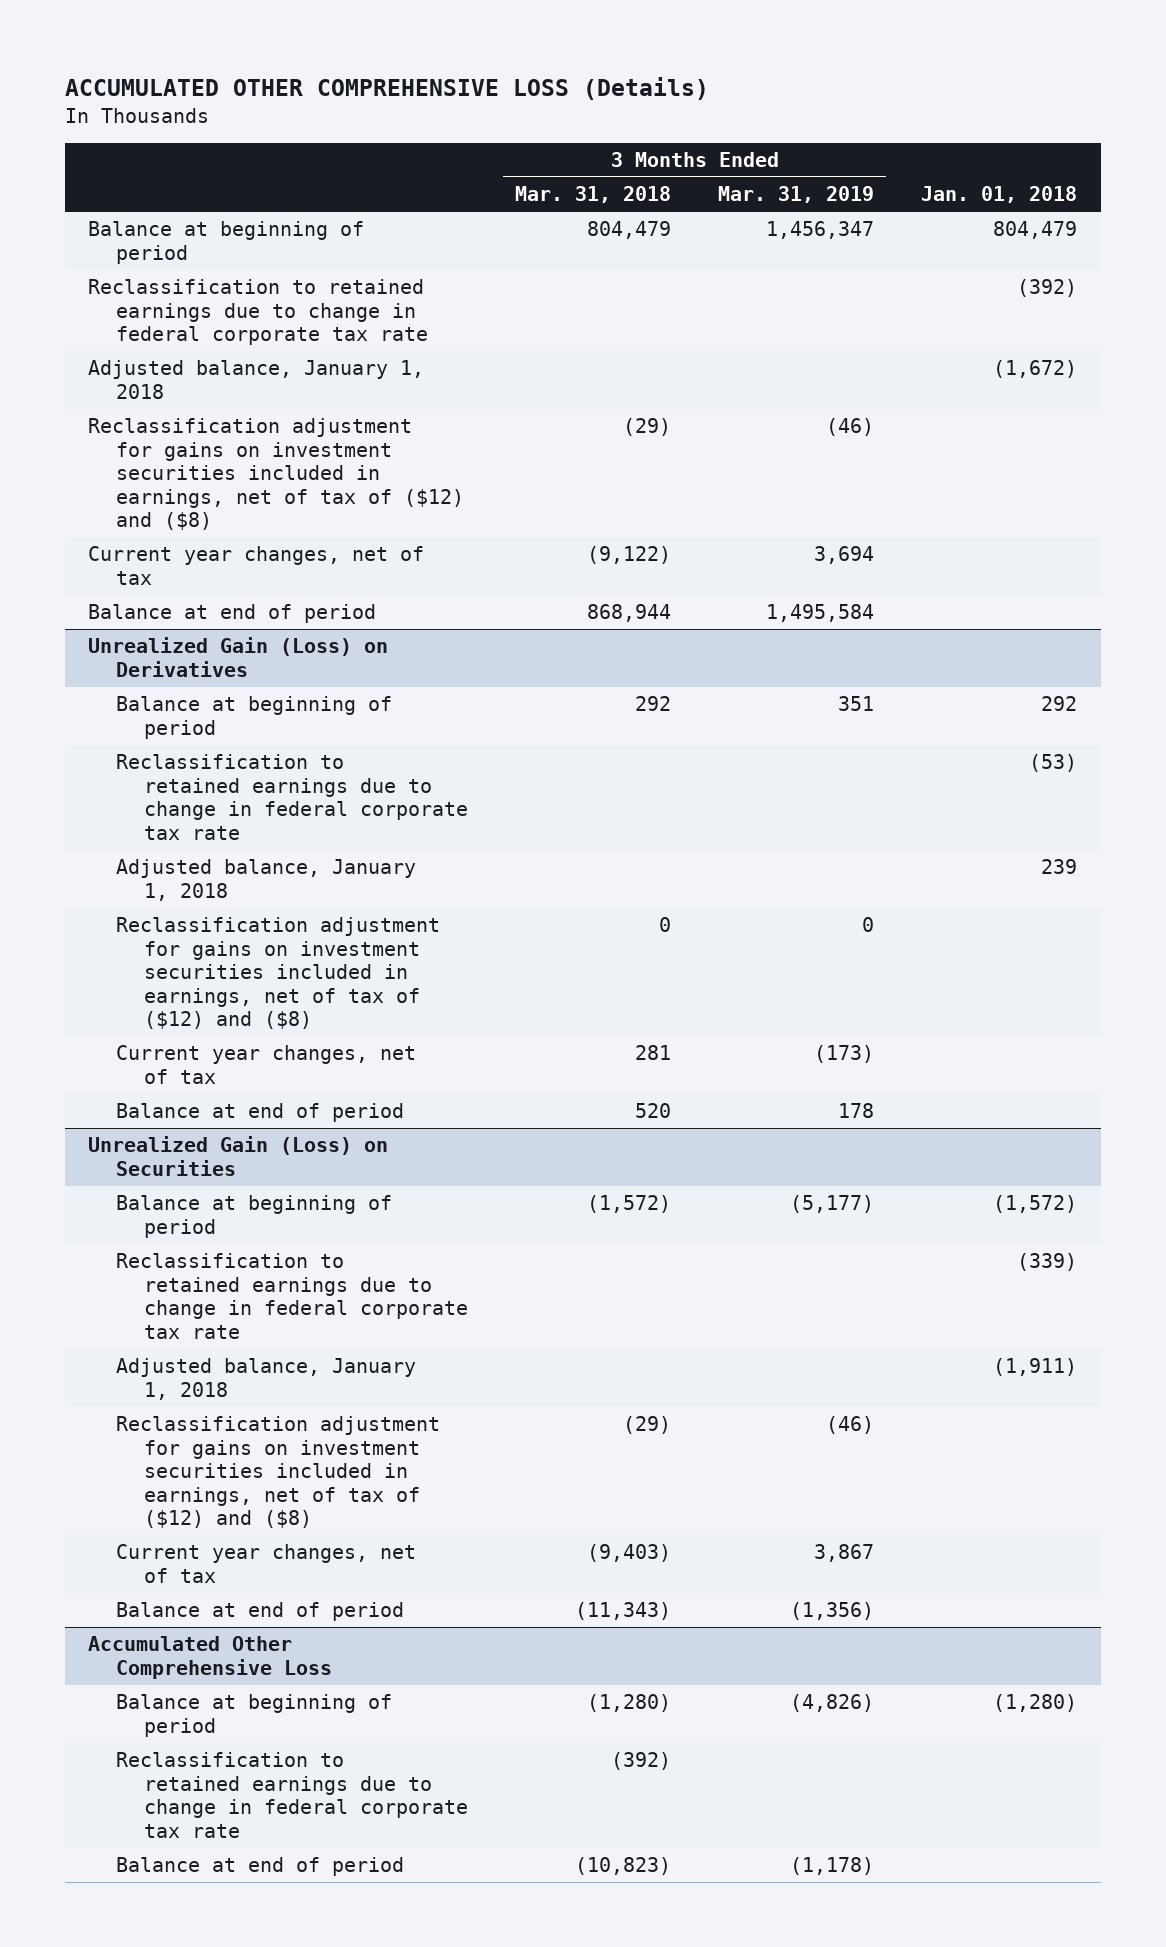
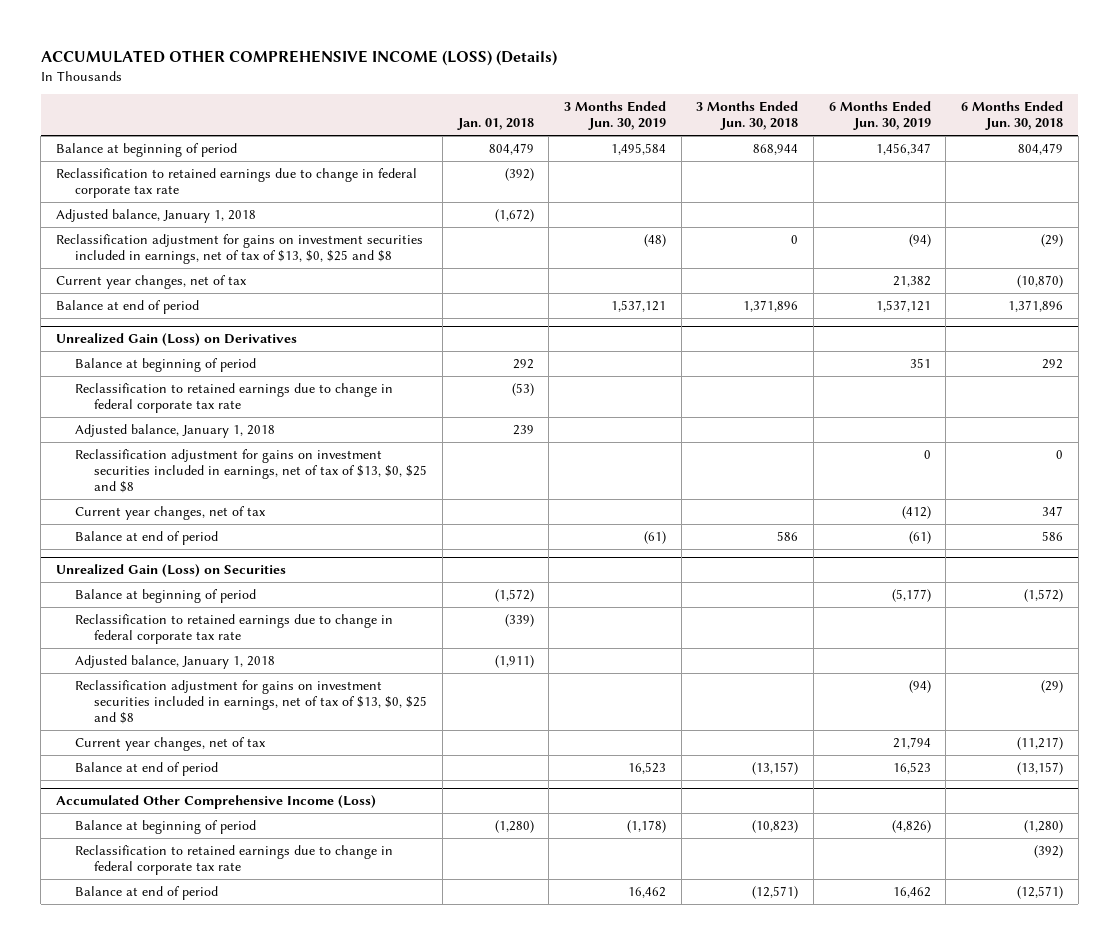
- ACCUMULATED OTHER COMPREHENSIVE LOSS (Details)
+ ACCUMULATED OTHER COMPREHENSIVE INCOME (LOSS) (Details)
- | 3 Months Ended Mar. 31, 2018 | 3 Months Ended Mar. 31, 2019 | Jan. 01, 2018
+ | Jan. 01, 2018 | 3 Months Ended Jun. 30, 2019 | 3 Months Ended Jun. 30, 2018 | 6 Months Ended Jun. 30, 2019 | 6 Months Ended Jun. 30, 2018
- Reclassification adjustment for gains on investment securities included in earnings, net of tax of ($12) and ($8) | (29) | (46) |
+ Reclassification adjustment for gains on investment securities included in earnings, net of tax of $13, $0, $25 and $8 | | (48) | 0 | (94) | (29)
@ Unrealized Gain (Loss) on Derivatives
- Reclassification adjustment for gains on investment securities included in earnings, net of tax of ($12) and ($8) | 0 | 0 |
+ Reclassification adjustment for gains on investment securities included in earnings, net of tax of $13, $0, $25 and $8 | | | | 0 | 0
@ Unrealized Gain (Loss) on Securities
- Reclassification adjustment for gains on investment securities included in earnings, net of tax of ($12) and ($8) | (29) | (46) |
+ Reclassification adjustment for gains on investment securities included in earnings, net of tax of $13, $0, $25 and $8 | | | | (94) | (29)
- Accumulated Other Comprehensive Loss
+ Accumulated Other Comprehensive Income (Loss)

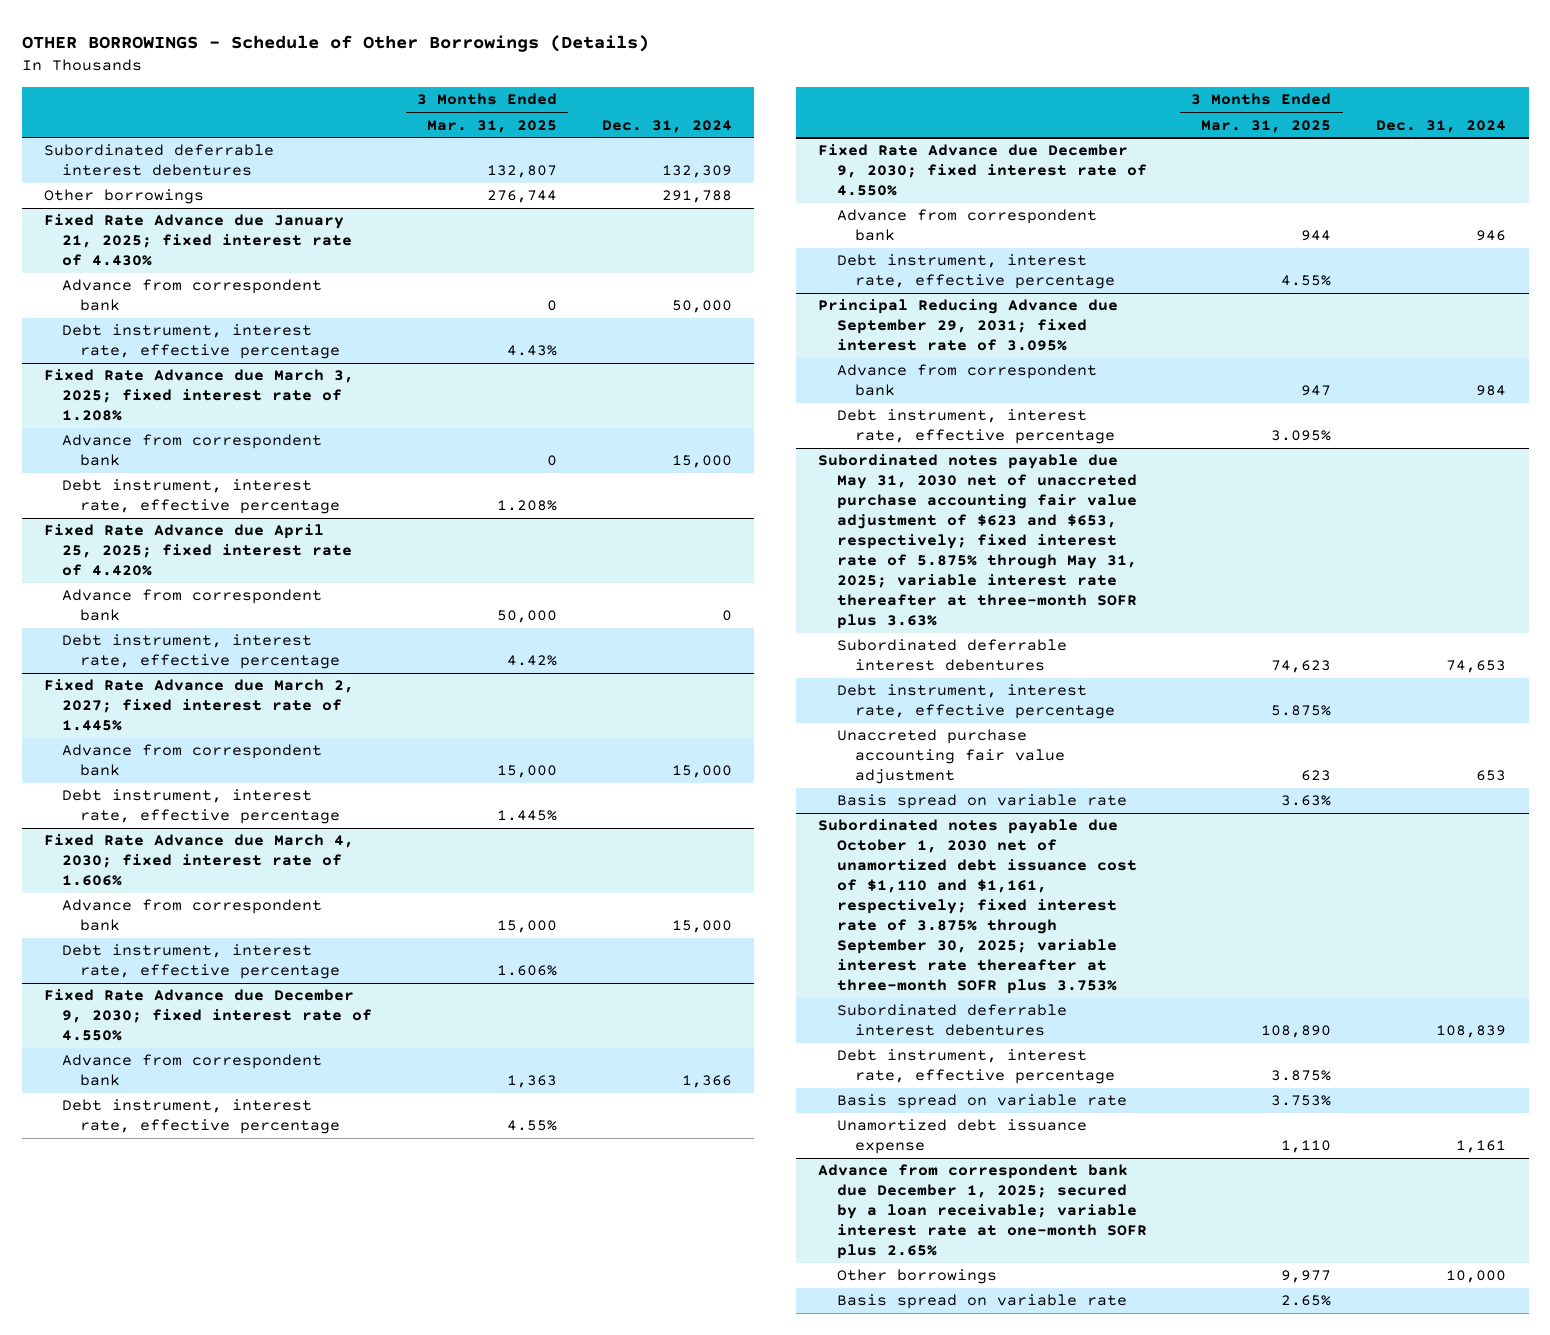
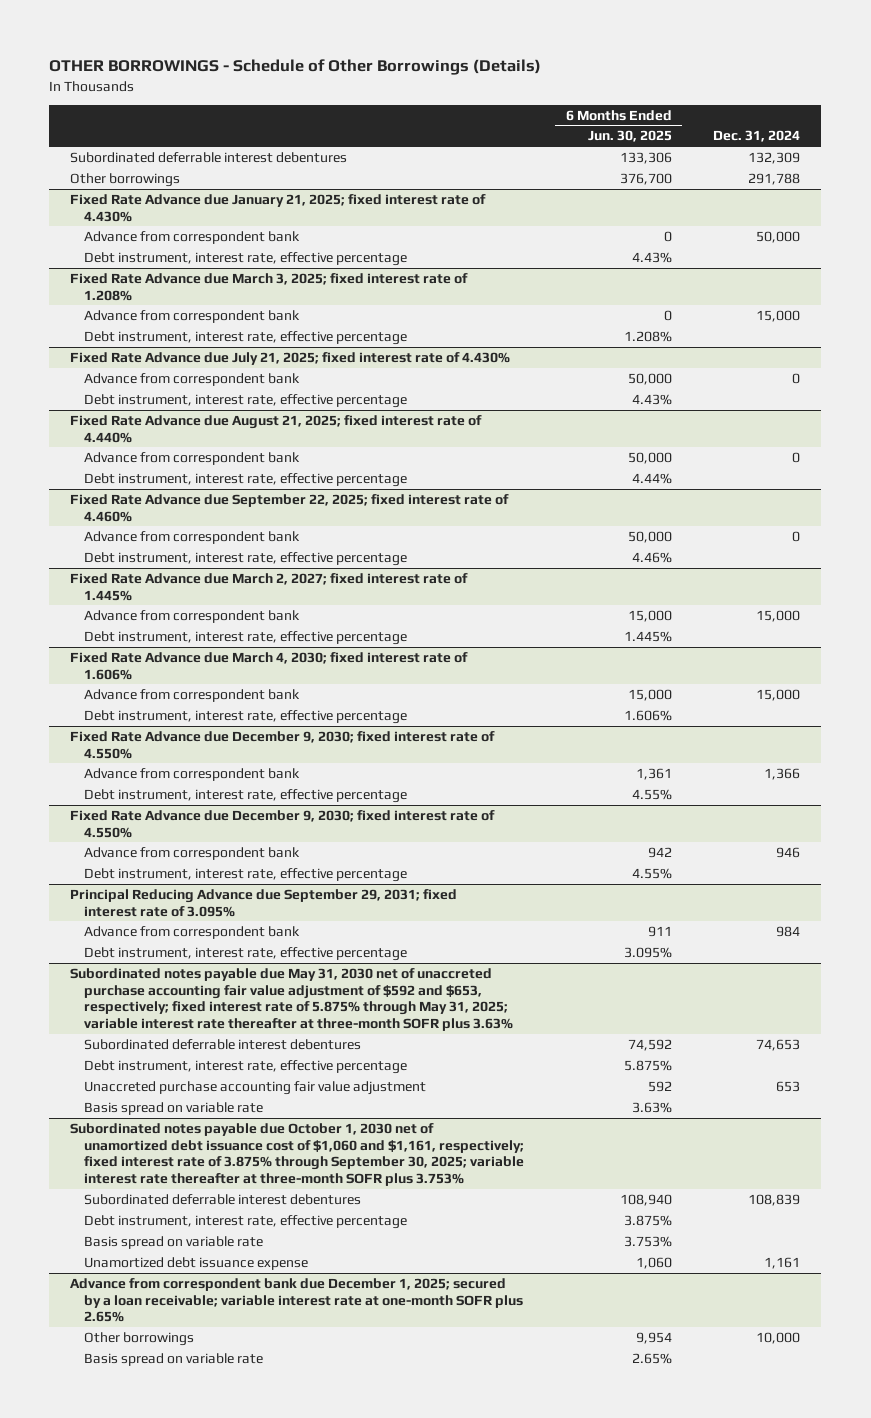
- | 3 Months Ended Mar. 31, 2025 | Dec. 31, 2024
+ | 6 Months Ended Jun. 30, 2025 | Dec. 31, 2024
- Fixed Rate Advance due April 25, 2025; fixed interest rate of 4.420%
+ Fixed Rate Advance due July 21, 2025; fixed interest rate of 4.430%
+ Fixed Rate Advance due August 21, 2025; fixed interest rate of 4.440%
+ Advance from correspondent bank | 50,000 | 0
+ Debt instrument, interest rate, effective percentage | 4.44% |
+ Fixed Rate Advance due September 22, 2025; fixed interest rate of 4.460%
+ Advance from correspondent bank | 50,000 | 0
+ Debt instrument, interest rate, effective percentage | 4.46% |
- Subordinated notes payable due May 31, 2030 net of unaccreted purchase accounting fair value adjustment of $623 and $653, respectively; fixed interest rate of 5.875% through May 31, 2025; variable interest rate thereafter at three-month SOFR plus 3.63%
+ Subordinated notes payable due May 31, 2030 net of unaccreted purchase accounting fair value adjustment of $592 and $653, respectively; fixed interest rate of 5.875% through May 31, 2025; variable interest rate thereafter at three-month SOFR plus 3.63%
- Subordinated notes payable due October 1, 2030 net of unamortized debt issuance cost of $1,110 and $1,161, respectively; fixed interest rate of 3.875% through September 30, 2025; variable interest rate thereafter at three-month SOFR plus 3.753%
+ Subordinated notes payable due October 1, 2030 net of unamortized debt issuance cost of $1,060 and $1,161, respectively; fixed interest rate of 3.875% through September 30, 2025; variable interest rate thereafter at three-month SOFR plus 3.753%

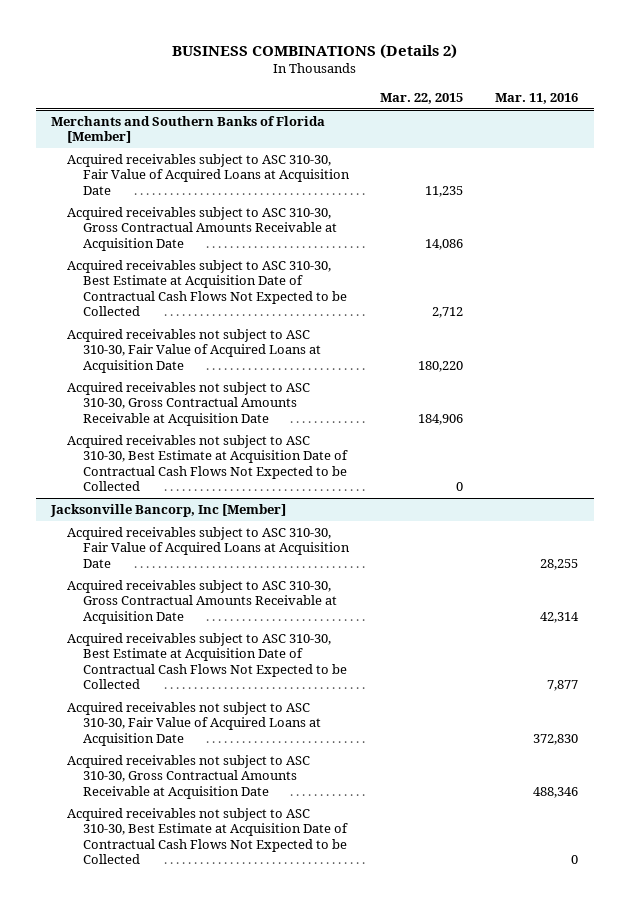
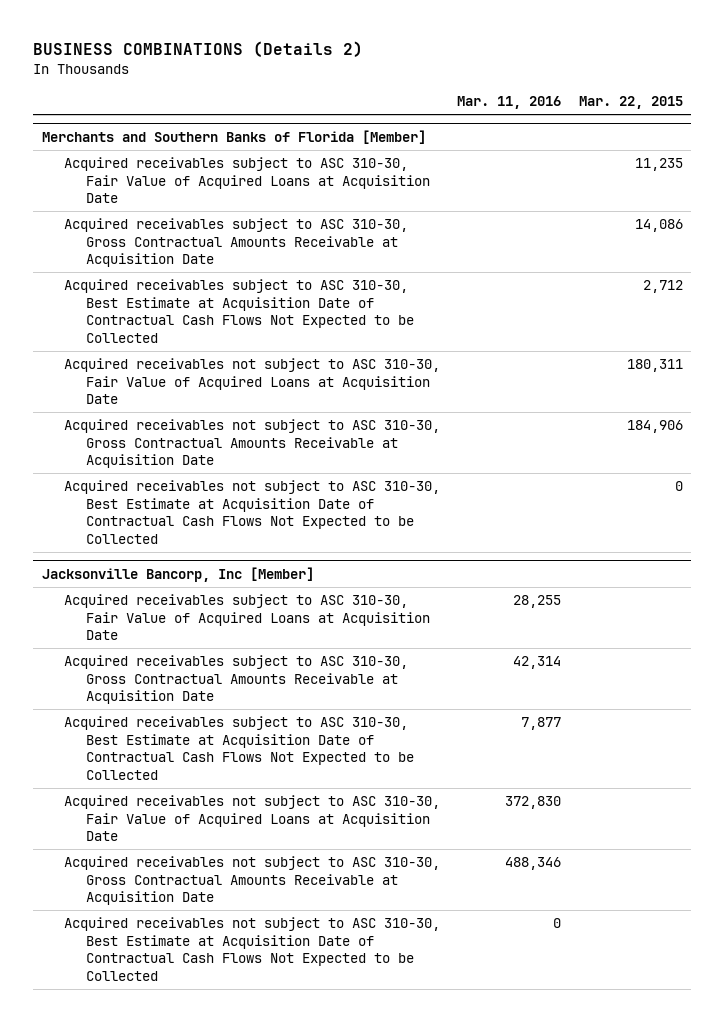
- | Mar. 22, 2015 | Mar. 11, 2016
+ | Mar. 11, 2016 | Mar. 22, 2015
@ Merchants and Southern Banks of Florida [Member]
- Acquired receivables not subject to ASC 310-30, Fair Value of Acquired Loans at Acquisition Date | 180,220 |
+ Acquired receivables not subject to ASC 310-30, Fair Value of Acquired Loans at Acquisition Date | | 180,311

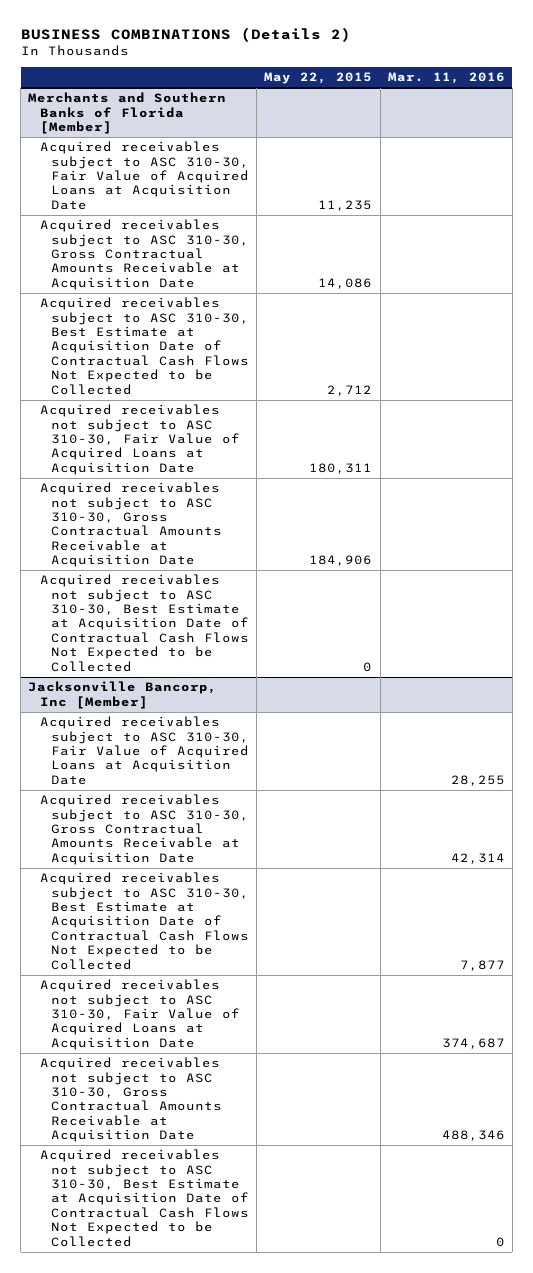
- | Mar. 11, 2016 | Mar. 22, 2015
+ | May 22, 2015 | Mar. 11, 2016
@ Jacksonville Bancorp, Inc [Member]
- Acquired receivables not subject to ASC 310-30, Fair Value of Acquired Loans at Acquisition Date | 372,830 |
+ Acquired receivables not subject to ASC 310-30, Fair Value of Acquired Loans at Acquisition Date | | 374,687

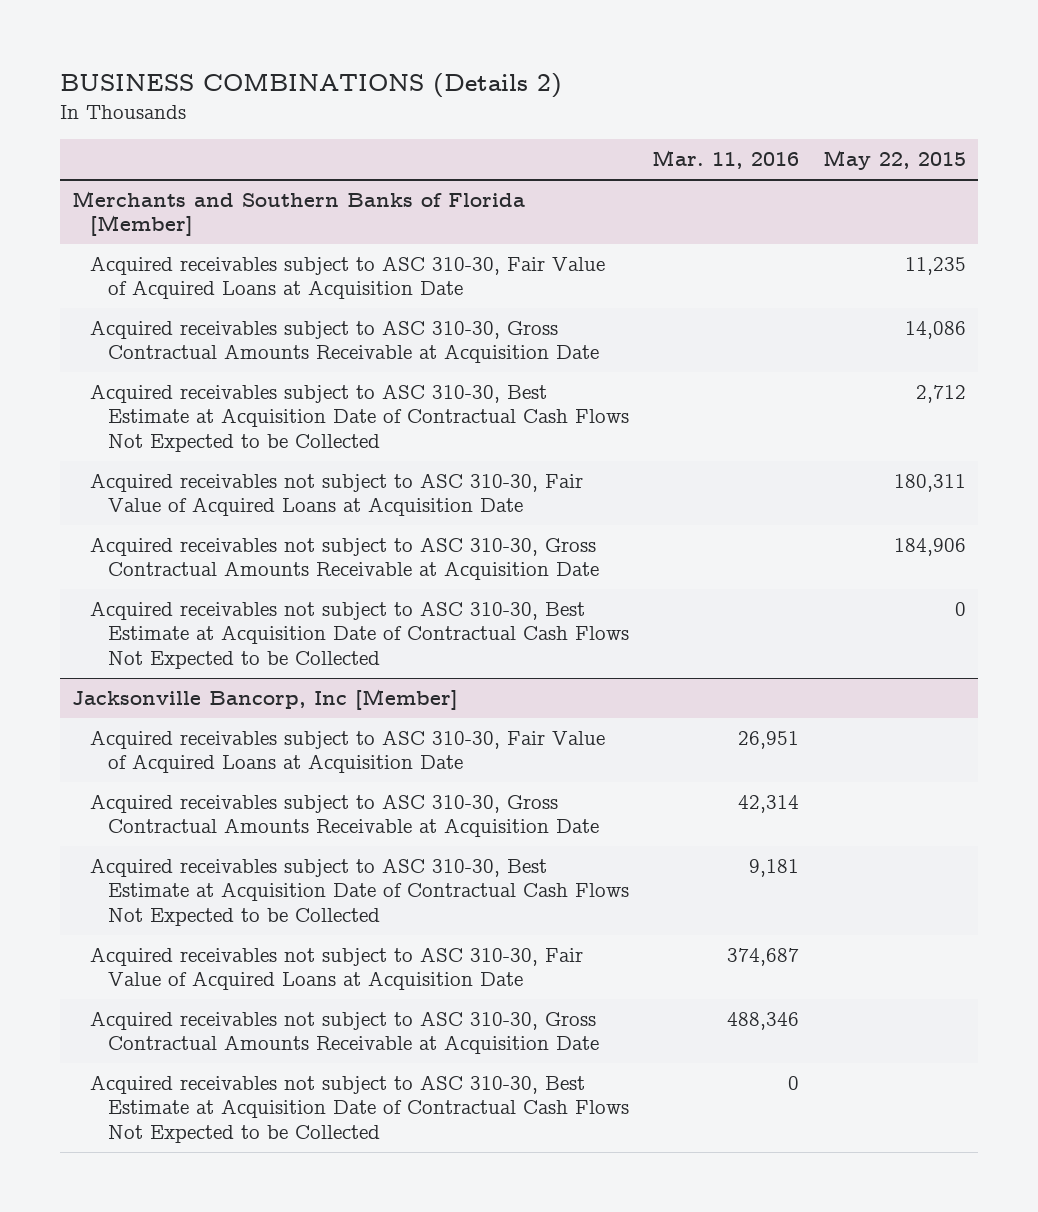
- | May 22, 2015 | Mar. 11, 2016
+ | Mar. 11, 2016 | May 22, 2015
@ Jacksonville Bancorp, Inc [Member]
- Acquired receivables subject to ASC 310-30, Fair Value of Acquired Loans at Acquisition Date | | 28,255
+ Acquired receivables subject to ASC 310-30, Fair Value of Acquired Loans at Acquisition Date | 26,951 |
- Acquired receivables subject to ASC 310-30, Best Estimate at Acquisition Date of Contractual Cash Flows Not Expected to be Collected | | 7,877
+ Acquired receivables subject to ASC 310-30, Best Estimate at Acquisition Date of Contractual Cash Flows Not Expected to be Collected | 9,181 |

